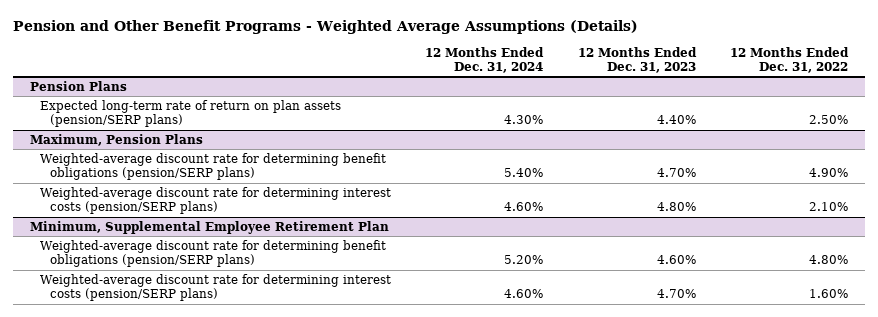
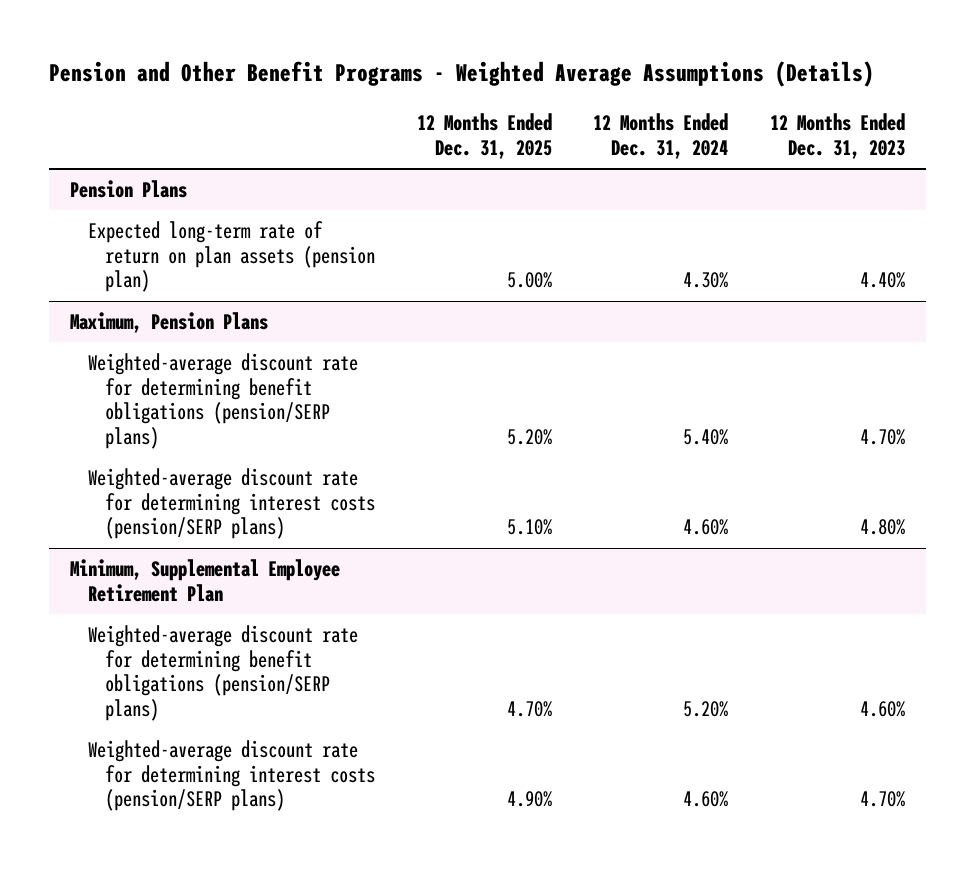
- | 12 Months Ended Dec. 31, 2024 | 12 Months Ended Dec. 31, 2023 | 12 Months Ended Dec. 31, 2022
+ | 12 Months Ended Dec. 31, 2025 | 12 Months Ended Dec. 31, 2024 | 12 Months Ended Dec. 31, 2023
@ Pension Plans
- Expected long-term rate of return on plan assets (pension/SERP plans) | 4.30% | 4.40% | 2.50%
+ Expected long-term rate of return on plan assets (pension plan) | 5.00% | 4.30% | 4.40%

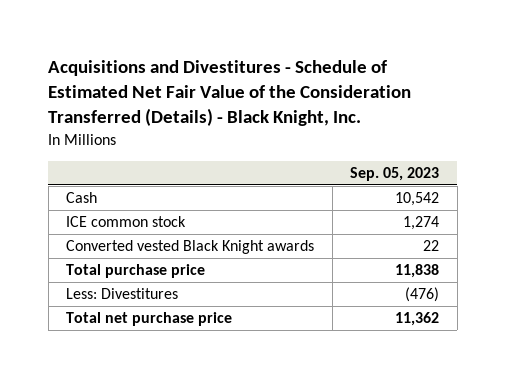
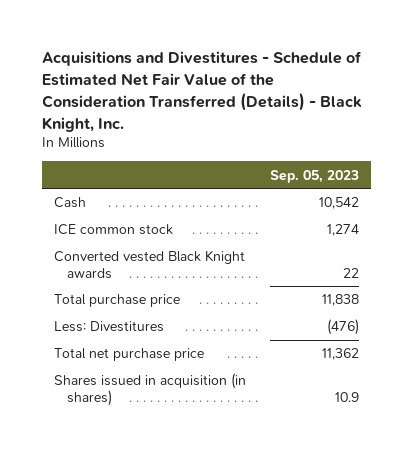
+ Shares issued in acquisition (in shares) | 10.9

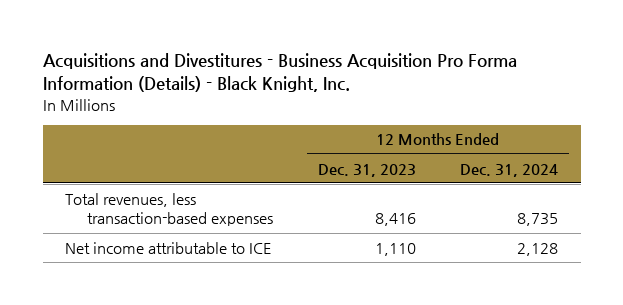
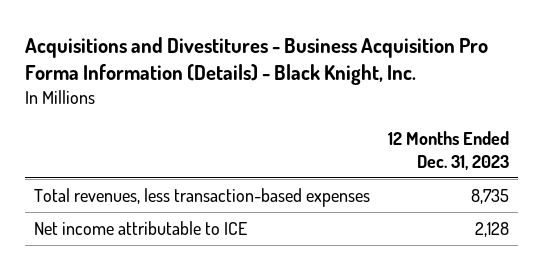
- | 12 Months Ended Dec. 31, 2023 | 12 Months Ended Dec. 31, 2024
+ | 12 Months Ended Dec. 31, 2023
- Total revenues, less transaction-based expenses | 8,416 | 8,735
- Net income attributable to ICE | 1,110 | 2,128
+ Total revenues, less transaction-based expenses | 8,735
+ Net income attributable to ICE | 2,128

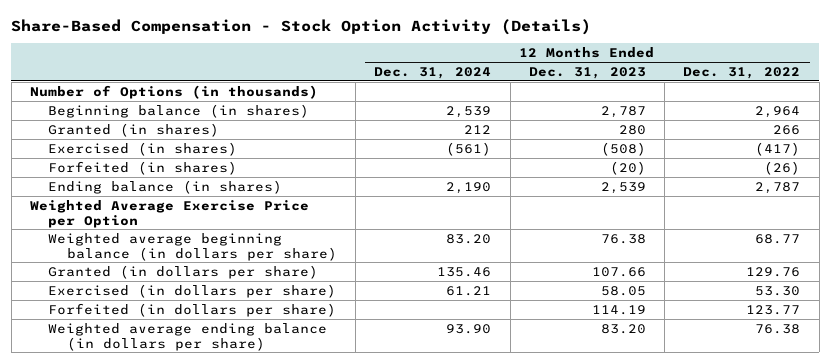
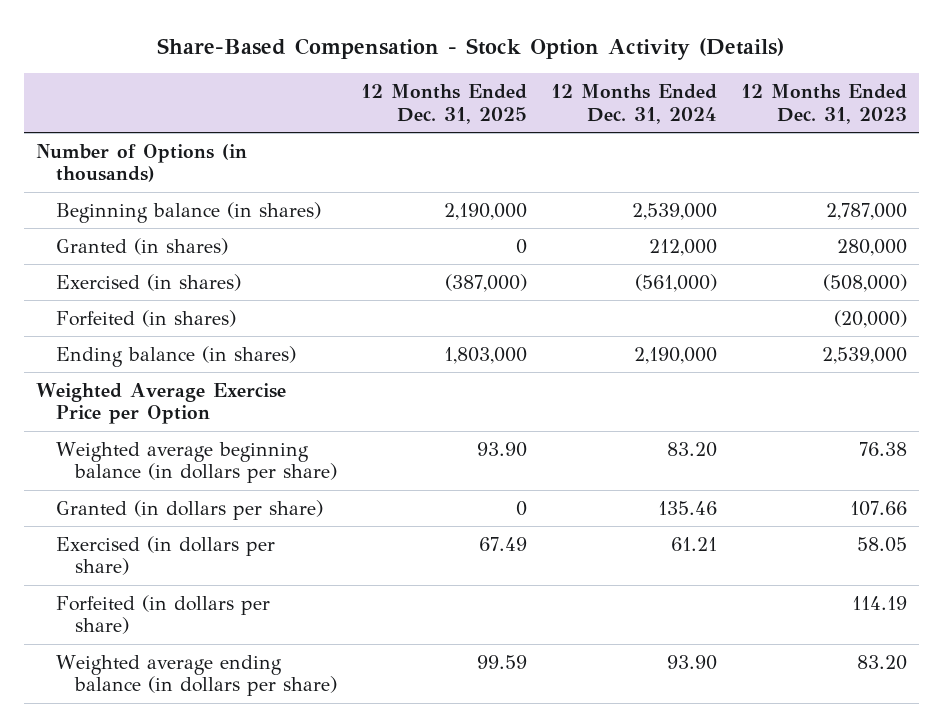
- | 12 Months Ended Dec. 31, 2024 | 12 Months Ended Dec. 31, 2023 | 12 Months Ended Dec. 31, 2022
+ | 12 Months Ended Dec. 31, 2025 | 12 Months Ended Dec. 31, 2024 | 12 Months Ended Dec. 31, 2023
- Beginning balance (in shares) | 2,539 | 2,787 | 2,964
- Granted (in shares) | 212 | 280 | 266
- Exercised (in shares) | (561) | (508) | (417)
- Forfeited (in shares) | | (20) | (26)
- Ending balance (in shares) | 2,190 | 2,539 | 2,787
+ Beginning balance (in shares) | 2,190,000 | 2,539,000 | 2,787,000
+ Granted (in shares) | 0 | 212,000 | 280,000
+ Exercised (in shares) | (387,000) | (561,000) | (508,000)
+ Forfeited (in shares) | | | (20,000)
+ Ending balance (in shares) | 1,803,000 | 2,190,000 | 2,539,000

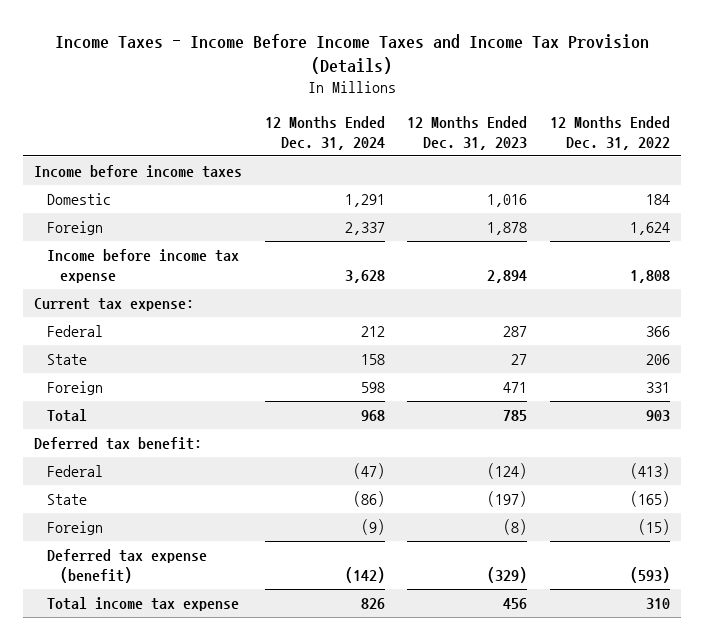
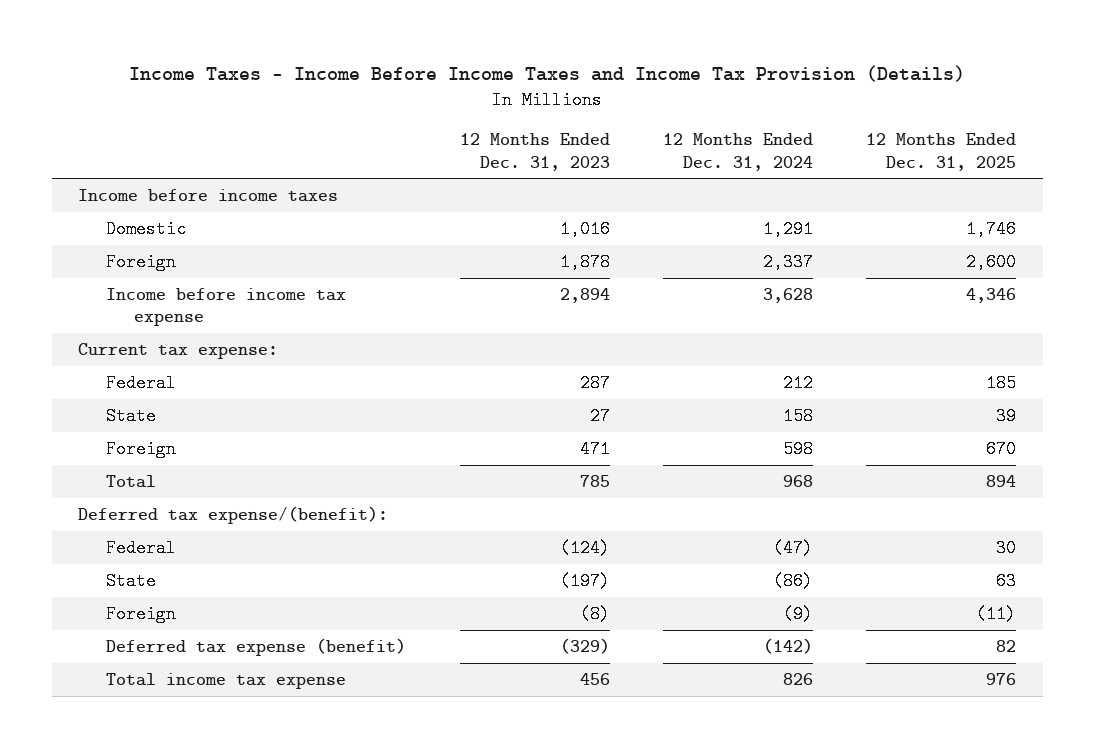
- | 12 Months Ended Dec. 31, 2024 | 12 Months Ended Dec. 31, 2023 | 12 Months Ended Dec. 31, 2022
+ | 12 Months Ended Dec. 31, 2023 | 12 Months Ended Dec. 31, 2024 | 12 Months Ended Dec. 31, 2025
- Deferred tax benefit:
+ Deferred tax expense/(benefit):

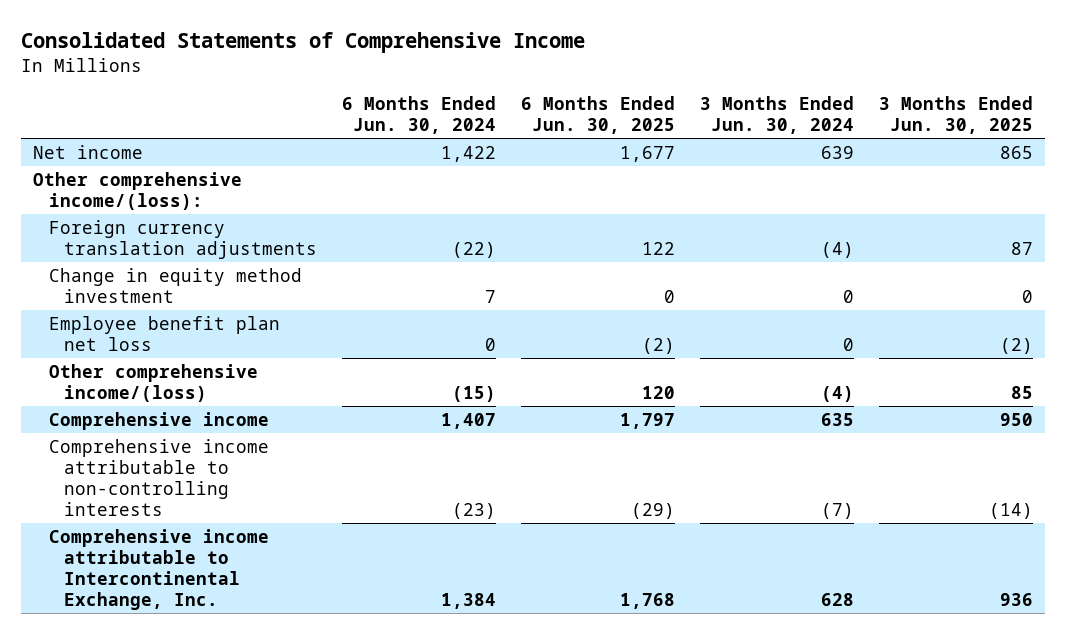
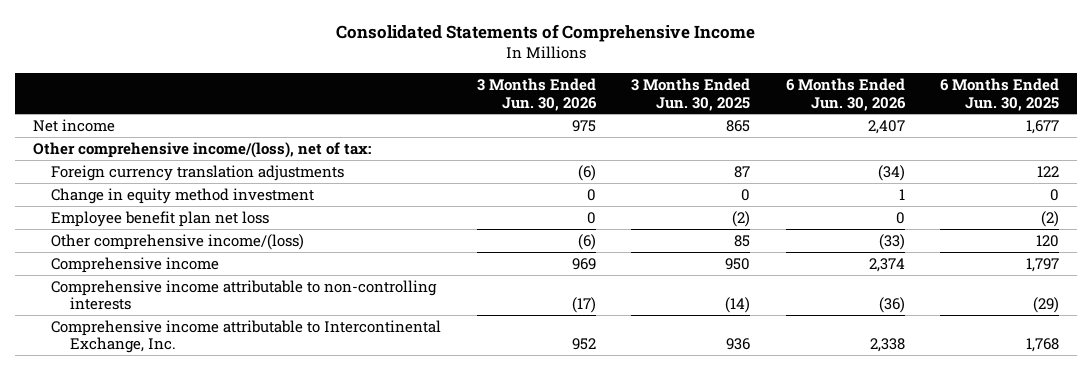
- | 6 Months Ended Jun. 30, 2024 | 6 Months Ended Jun. 30, 2025 | 3 Months Ended Jun. 30, 2024 | 3 Months Ended Jun. 30, 2025
+ | 3 Months Ended Jun. 30, 2026 | 3 Months Ended Jun. 30, 2025 | 6 Months Ended Jun. 30, 2026 | 6 Months Ended Jun. 30, 2025
- Other comprehensive income/(loss):
+ Other comprehensive income/(loss), net of tax:

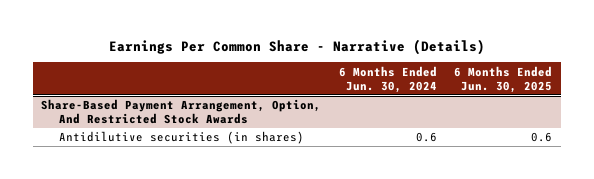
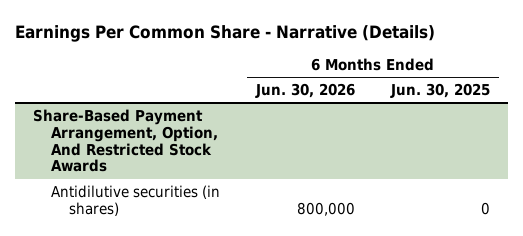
- | 6 Months Ended Jun. 30, 2024 | 6 Months Ended Jun. 30, 2025
+ | 6 Months Ended Jun. 30, 2026 | 6 Months Ended Jun. 30, 2025
@ Share-Based Payment Arrangement, Option, And Restricted Stock Awards
- Antidilutive securities (in shares) | 0.6 | 0.6
+ Antidilutive securities (in shares) | 800,000 | 0

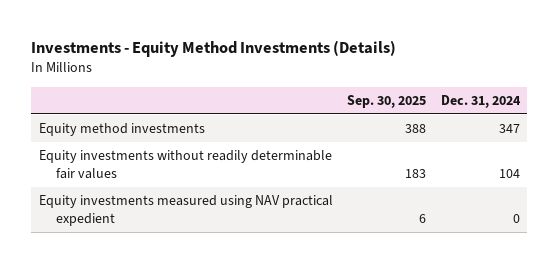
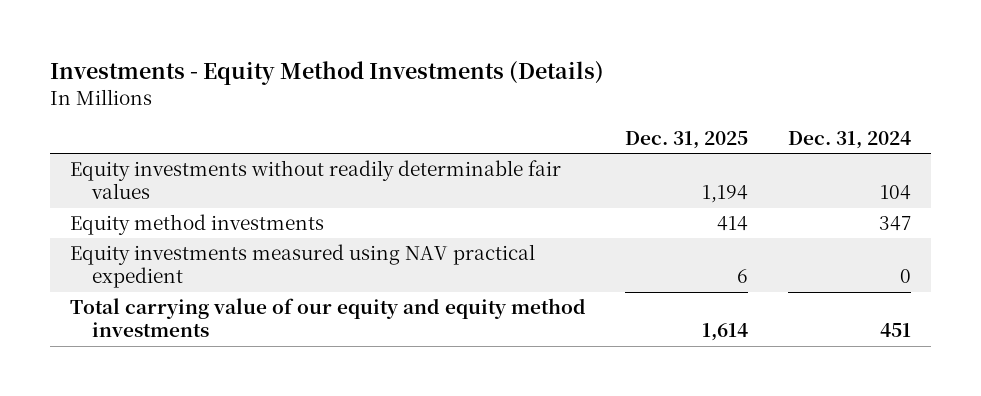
- | Sep. 30, 2025 | Dec. 31, 2024
+ | Dec. 31, 2025 | Dec. 31, 2024
moved down: Equity method investments | 414 | 347
+ Total carrying value of our equity and equity method investments | 1,614 | 451

